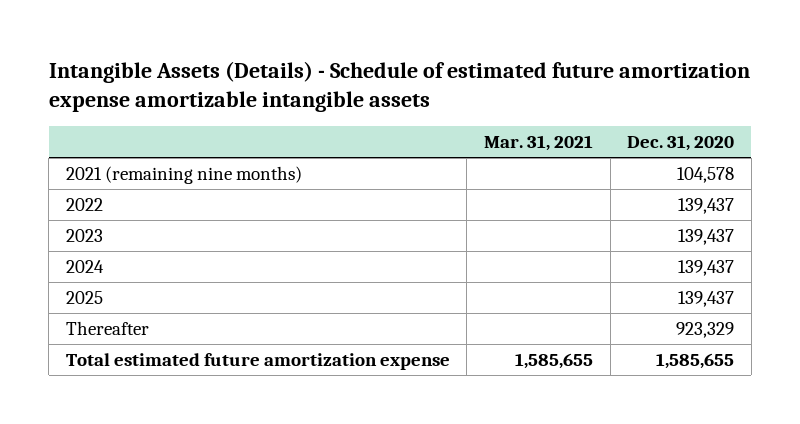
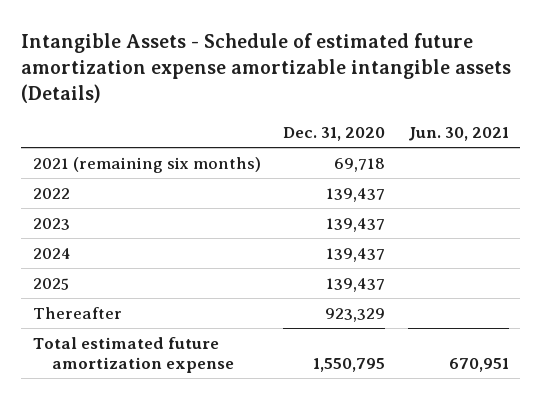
- Intangible Assets (Details) - Schedule of estimated future amortization expense amortizable intangible assets
+ Intangible Assets - Schedule of estimated future amortization expense amortizable intangible assets (Details)
- | Mar. 31, 2021 | Dec. 31, 2020
+ | Dec. 31, 2020 | Jun. 30, 2021
- 2021 (remaining nine months) | | 104,578
+ 2021 (remaining six months) | 69,718 |
- Total estimated future amortization expense | 1,585,655 | 1,585,655
+ Total estimated future amortization expense | 1,550,795 | 670,951

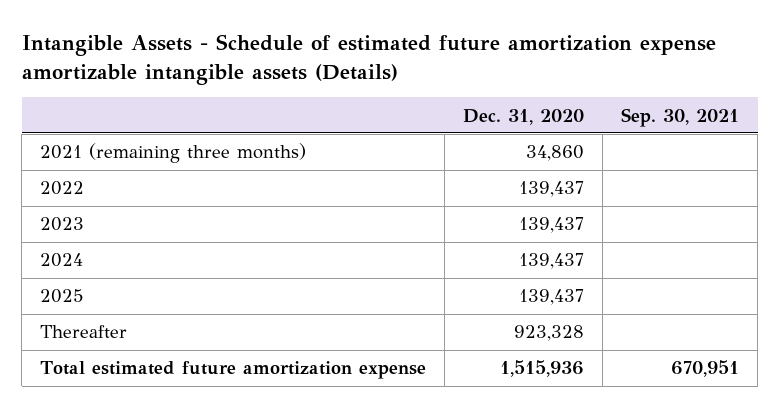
- | Dec. 31, 2020 | Jun. 30, 2021
+ | Dec. 31, 2020 | Sep. 30, 2021
- 2021 (remaining six months) | 69,718 |
+ 2021 (remaining three months) | 34,860 |
- Thereafter | 923,329 |
- Total estimated future amortization expense | 1,550,795 | 670,951
+ Thereafter | 923,328 |
+ Total estimated future amortization expense | 1,515,936 | 670,951

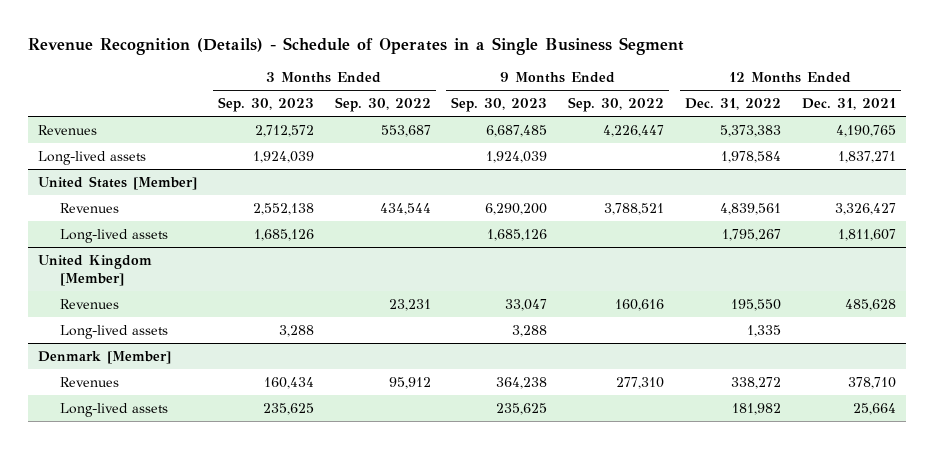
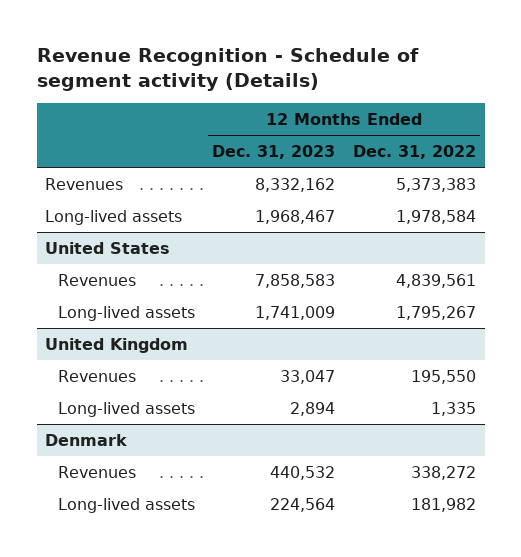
- Revenue Recognition (Details) - Schedule of Operates in a Single Business Segment
+ Revenue Recognition - Schedule of segment activity (Details)
- | 3 Months Ended Sep. 30, 2023 | 3 Months Ended Sep. 30, 2022 | 9 Months Ended Sep. 30, 2023 | 9 Months Ended Sep. 30, 2022 | 12 Months Ended Dec. 31, 2022 | 12 Months Ended Dec. 31, 2021
+ | 12 Months Ended Dec. 31, 2023 | 12 Months Ended Dec. 31, 2022
- United States [Member]
+ United States
- United Kingdom [Member]
+ United Kingdom
- Denmark [Member]
+ Denmark

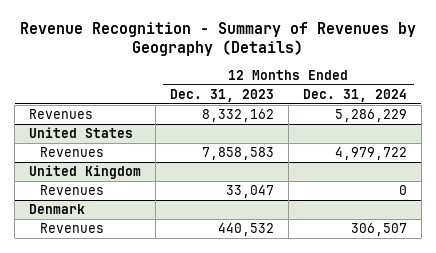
- Revenue Recognition - Schedule of segment activity (Details)
+ Revenue Recognition - Summary of Revenues by Geography (Details)
- | 12 Months Ended Dec. 31, 2023 | 12 Months Ended Dec. 31, 2022
+ | 12 Months Ended Dec. 31, 2023 | 12 Months Ended Dec. 31, 2024
- Long-lived assets | 1,968,467 | 1,978,584
@ United States
- Long-lived assets | 1,741,009 | 1,795,267
@ United Kingdom
- Long-lived assets | 2,894 | 1,335
@ Denmark
- Long-lived assets | 224,564 | 181,982

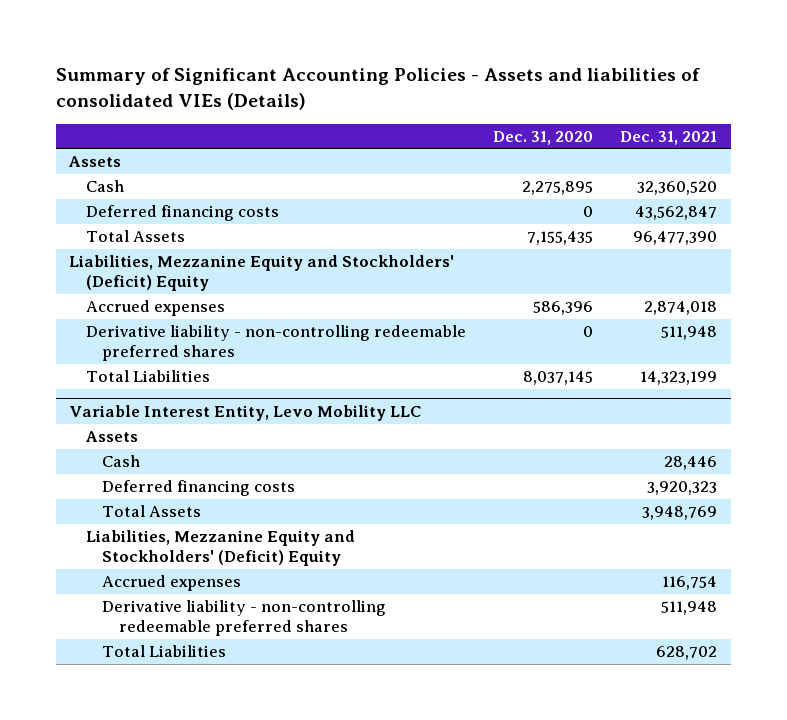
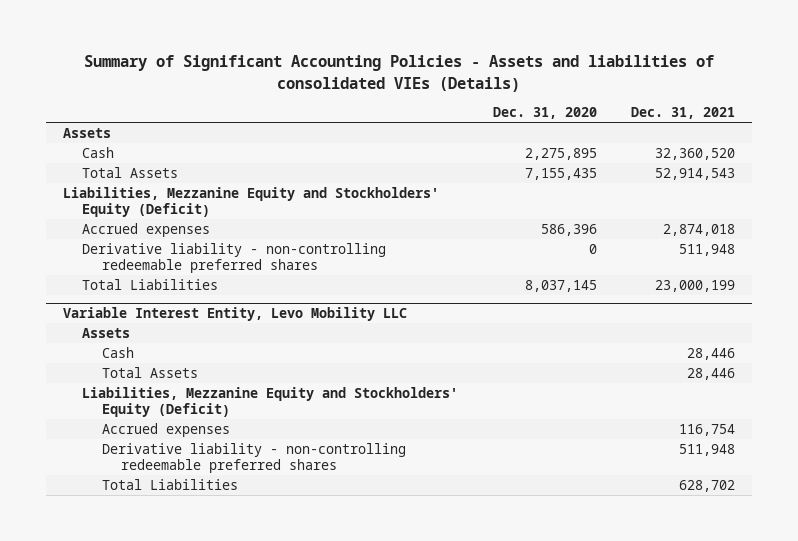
- Deferred financing costs | 0 | 43,562,847
- Total Assets | 7,155,435 | 96,477,390
- Liabilities, Mezzanine Equity and Stockholders' (Deficit) Equity
+ Total Assets | 7,155,435 | 52,914,543
+ Liabilities, Mezzanine Equity and Stockholders' Equity (Deficit)
- Total Liabilities | 8,037,145 | 14,323,199
+ Total Liabilities | 8,037,145 | 23,000,199
@ Variable Interest Entity, Levo Mobility LLC
- Deferred financing costs | | 3,920,323
- Total Assets | | 3,948,769
- Liabilities, Mezzanine Equity and Stockholders' (Deficit) Equity
+ Total Assets | | 28,446
+ Liabilities, Mezzanine Equity and Stockholders' Equity (Deficit)

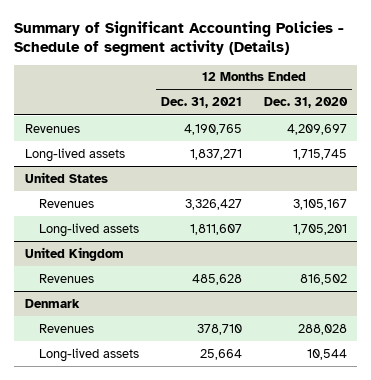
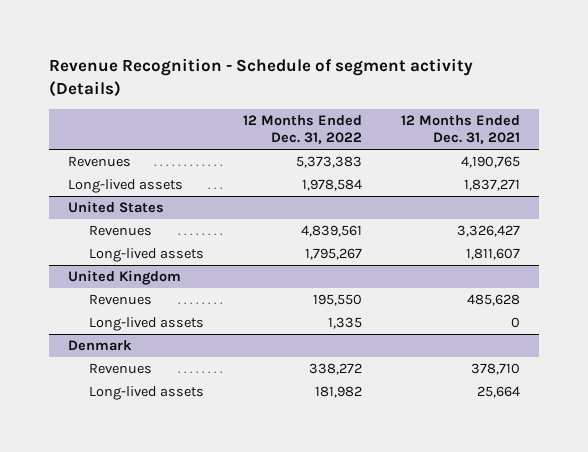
- Summary of Significant Accounting Policies - Schedule of segment activity (Details)
+ Revenue Recognition - Schedule of segment activity (Details)
- | 12 Months Ended Dec. 31, 2021 | 12 Months Ended Dec. 31, 2020
+ | 12 Months Ended Dec. 31, 2022 | 12 Months Ended Dec. 31, 2021
@ United Kingdom
+ Long-lived assets | 1,335 | 0

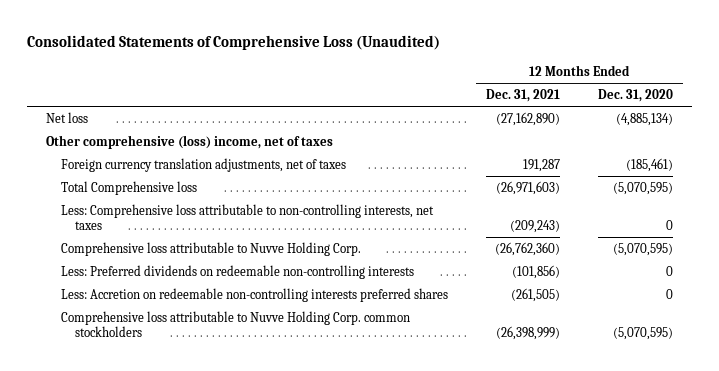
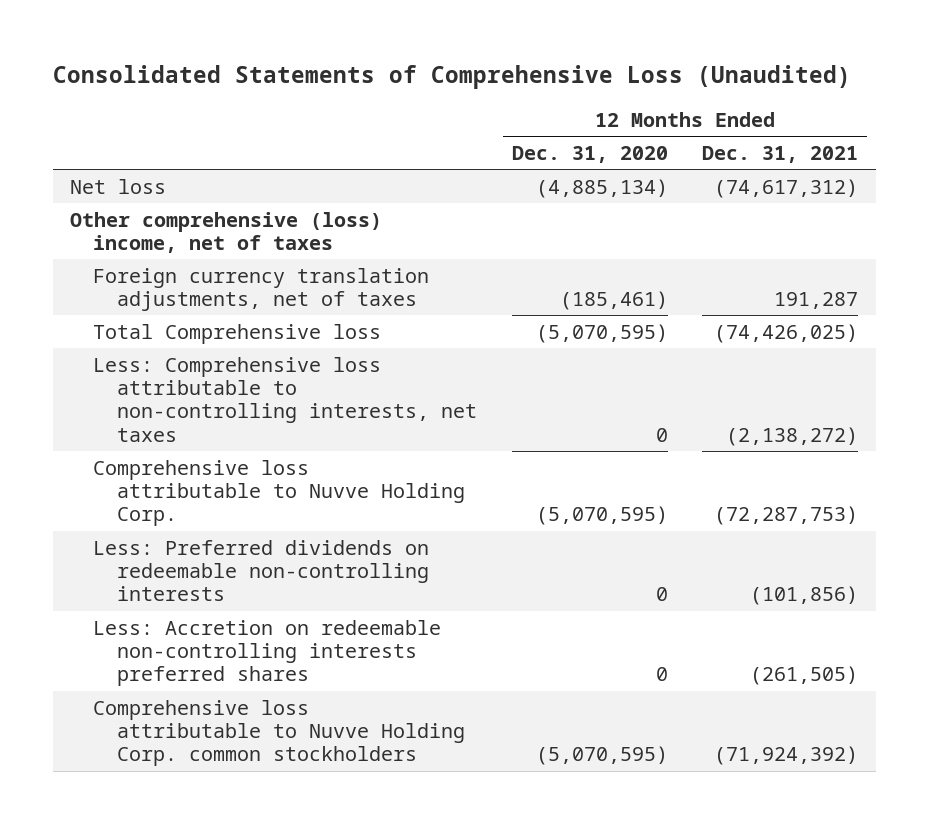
- | 12 Months Ended Dec. 31, 2021 | 12 Months Ended Dec. 31, 2020
+ | 12 Months Ended Dec. 31, 2020 | 12 Months Ended Dec. 31, 2021
- Net loss | (27,162,890) | (4,885,134)
+ Net loss | (4,885,134) | (74,617,312)
- Total Comprehensive loss | (26,971,603) | (5,070,595)
- Less: Comprehensive loss attributable to non-controlling interests, net taxes | (209,243) | 0
- Comprehensive loss attributable to Nuvve Holding Corp. | (26,762,360) | (5,070,595)
+ Total Comprehensive loss | (5,070,595) | (74,426,025)
+ Less: Comprehensive loss attributable to non-controlling interests, net taxes | 0 | (2,138,272)
+ Comprehensive loss attributable to Nuvve Holding Corp. | (5,070,595) | (72,287,753)
- Comprehensive loss attributable to Nuvve Holding Corp. common stockholders | (26,398,999) | (5,070,595)
+ Comprehensive loss attributable to Nuvve Holding Corp. common stockholders | (5,070,595) | (71,924,392)

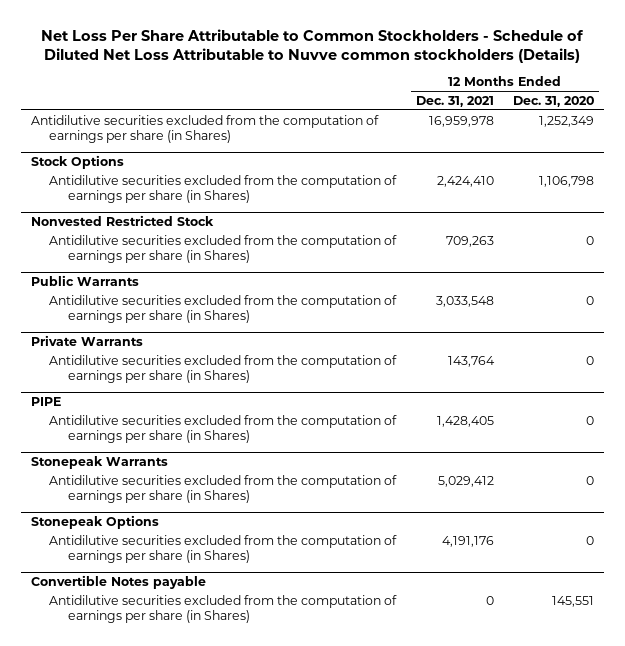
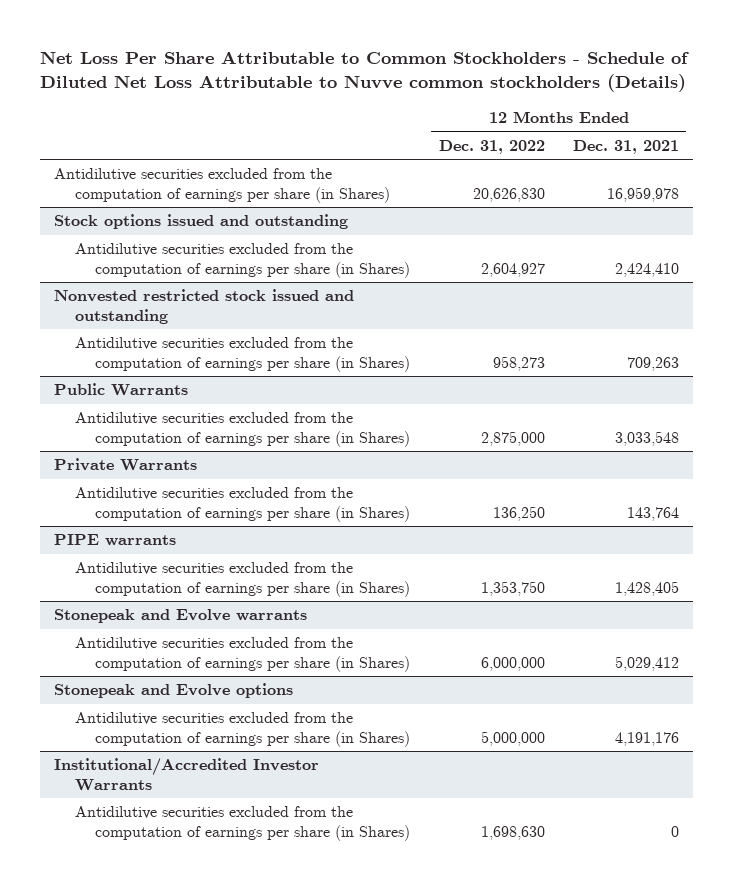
- | 12 Months Ended Dec. 31, 2021 | 12 Months Ended Dec. 31, 2020
+ | 12 Months Ended Dec. 31, 2022 | 12 Months Ended Dec. 31, 2021
- Stock Options
+ Stock options issued and outstanding
- Nonvested Restricted Stock
+ Nonvested restricted stock issued and outstanding
- PIPE
+ PIPE warrants
- Stonepeak Warrants
+ Stonepeak and Evolve warrants
- Stonepeak Options
+ Stonepeak and Evolve options
- Convertible Notes payable
+ Institutional/Accredited Investor Warrants

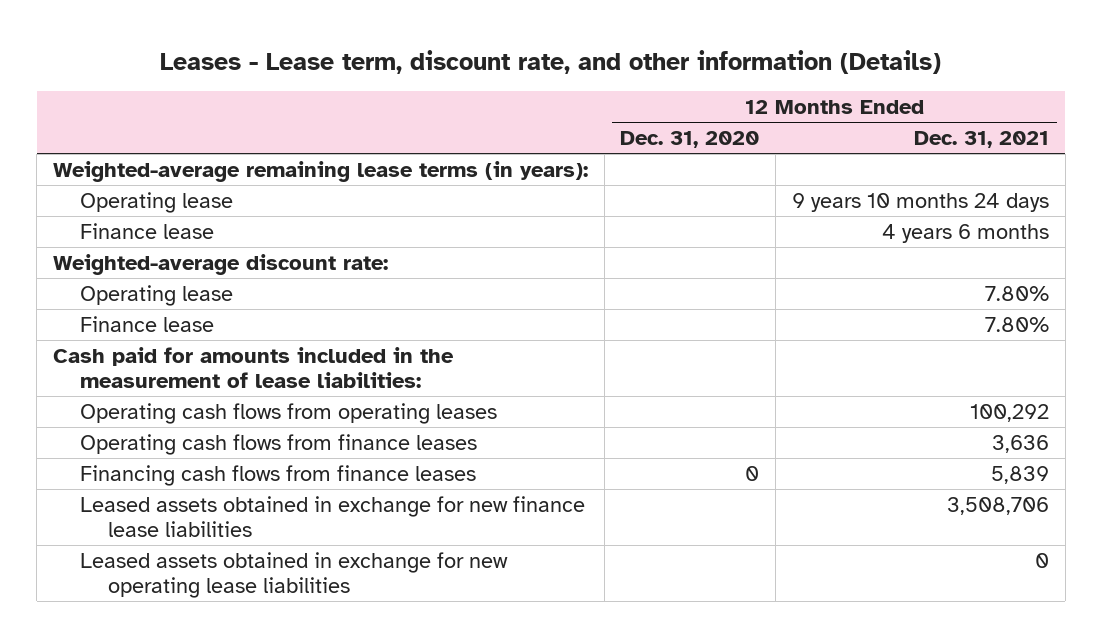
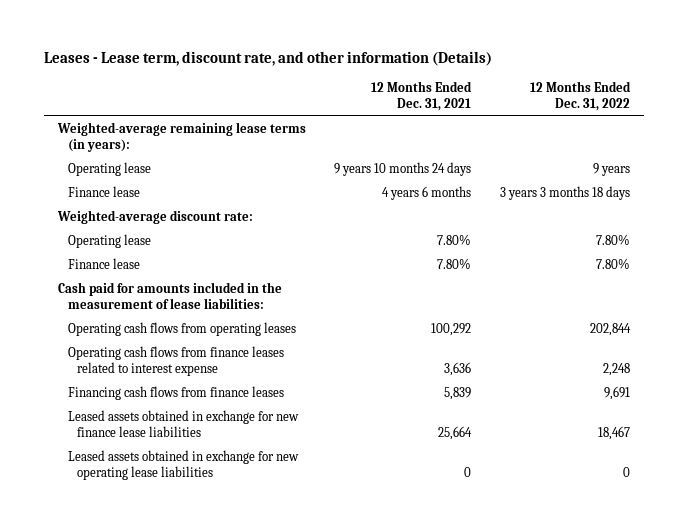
- | 12 Months Ended Dec. 31, 2020 | 12 Months Ended Dec. 31, 2021
+ | 12 Months Ended Dec. 31, 2021 | 12 Months Ended Dec. 31, 2022
- Operating cash flows from finance leases | | 3,636
+ Operating cash flows from finance leases related to interest expense | 3,636 | 2,248
- Leased assets obtained in exchange for new finance lease liabilities | | 3,508,706
+ Leased assets obtained in exchange for new finance lease liabilities | 25,664 | 18,467

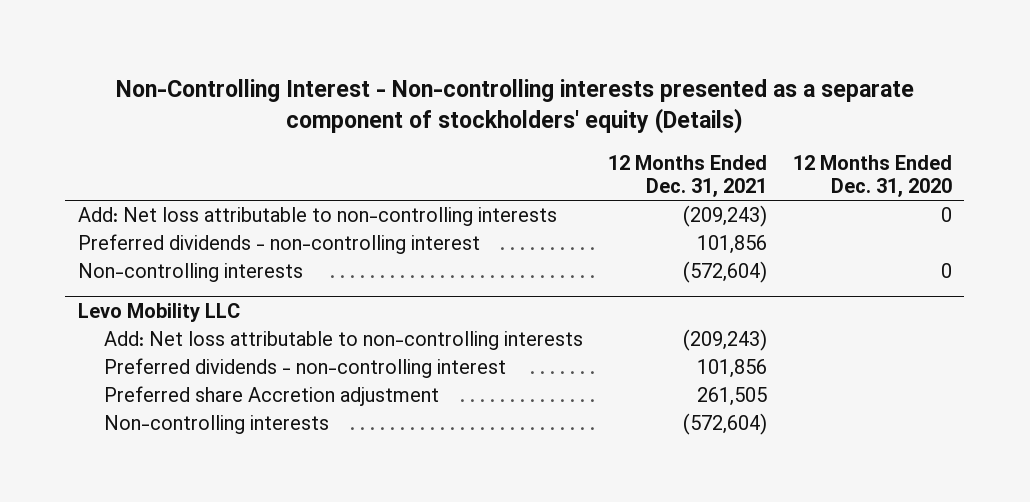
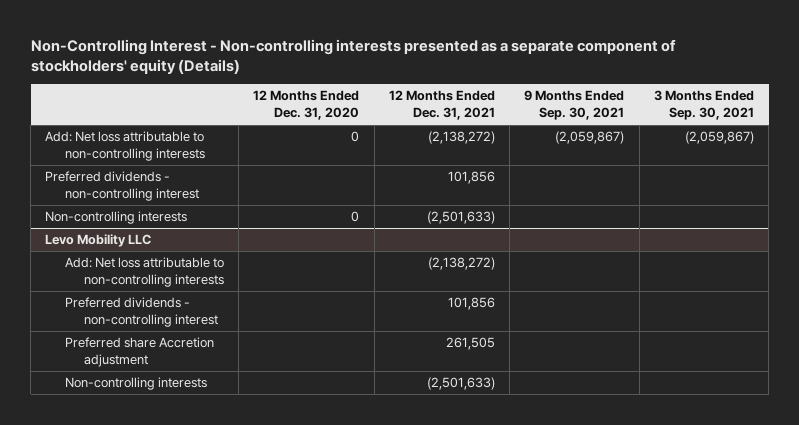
- | 12 Months Ended Dec. 31, 2021 | 12 Months Ended Dec. 31, 2020
+ | 12 Months Ended Dec. 31, 2020 | 12 Months Ended Dec. 31, 2021 | 9 Months Ended Sep. 30, 2021 | 3 Months Ended Sep. 30, 2021
- Add: Net loss attributable to non-controlling interests | (209,243) | 0
+ Add: Net loss attributable to non-controlling interests | 0 | (2,138,272) | (2,059,867) | (2,059,867)
- Non-controlling interests | (572,604) | 0
+ Non-controlling interests | 0 | (2,501,633) | |
@ Levo Mobility LLC
- Add: Net loss attributable to non-controlling interests | (209,243) |
+ Add: Net loss attributable to non-controlling interests | | (2,138,272) | |
- Non-controlling interests | (572,604) |
+ Non-controlling interests | | (2,501,633) | |

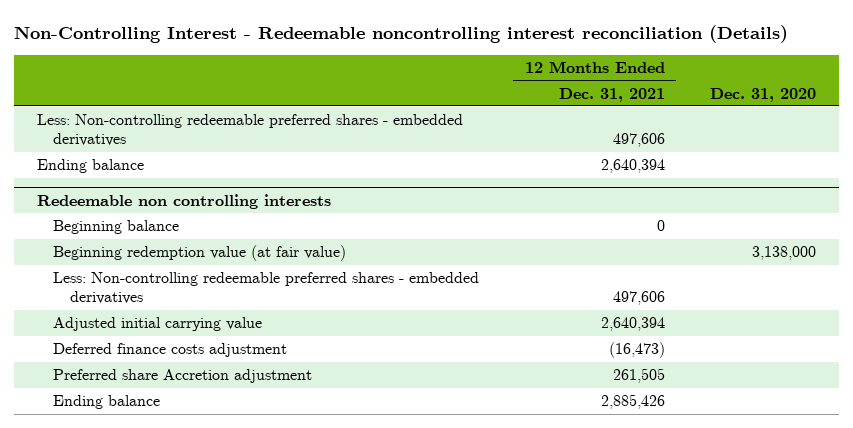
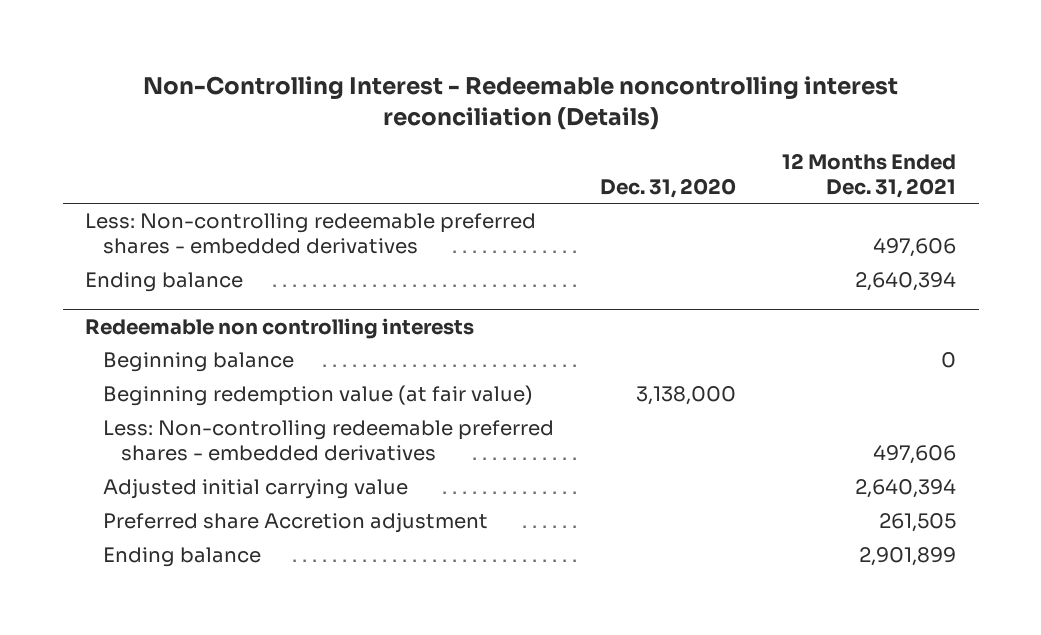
- | 12 Months Ended Dec. 31, 2021 | Dec. 31, 2020
+ | Dec. 31, 2020 | 12 Months Ended Dec. 31, 2021
@ Redeemable non controlling interests
- Deferred finance costs adjustment | (16,473) |
- Ending balance | 2,885,426 |
+ Ending balance | | 2,901,899

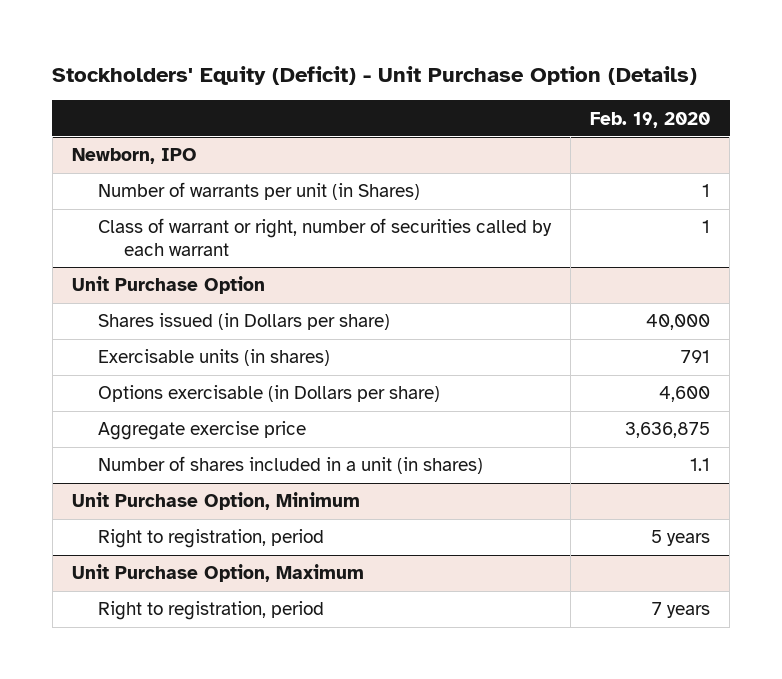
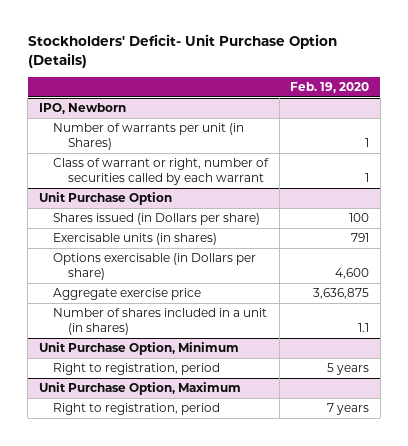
- Stockholders' Equity (Deficit) - Unit Purchase Option (Details)
+ Stockholders' Deficit- Unit Purchase Option (Details)
- Newborn, IPO
+ IPO, Newborn
@ Unit Purchase Option
- Shares issued (in Dollars per share) | 40,000
+ Shares issued (in Dollars per share) | 100

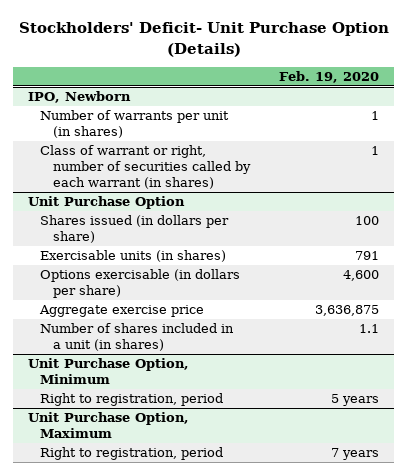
@ IPO, Newborn
- Number of warrants per unit (in Shares) | 1
- Class of warrant or right, number of securities called by each warrant | 1
+ Number of warrants per unit (in shares) | 1
+ Class of warrant or right, number of securities called by each warrant (in shares) | 1
@ Unit Purchase Option
- Shares issued (in Dollars per share) | 100
+ Shares issued (in dollars per share) | 100
- Options exercisable (in Dollars per share) | 4,600
+ Options exercisable (in dollars per share) | 4,600

